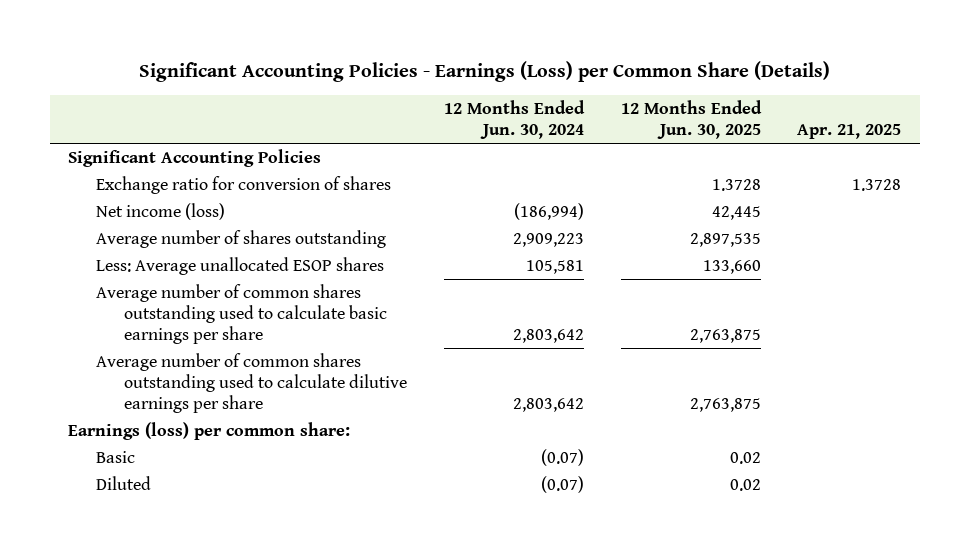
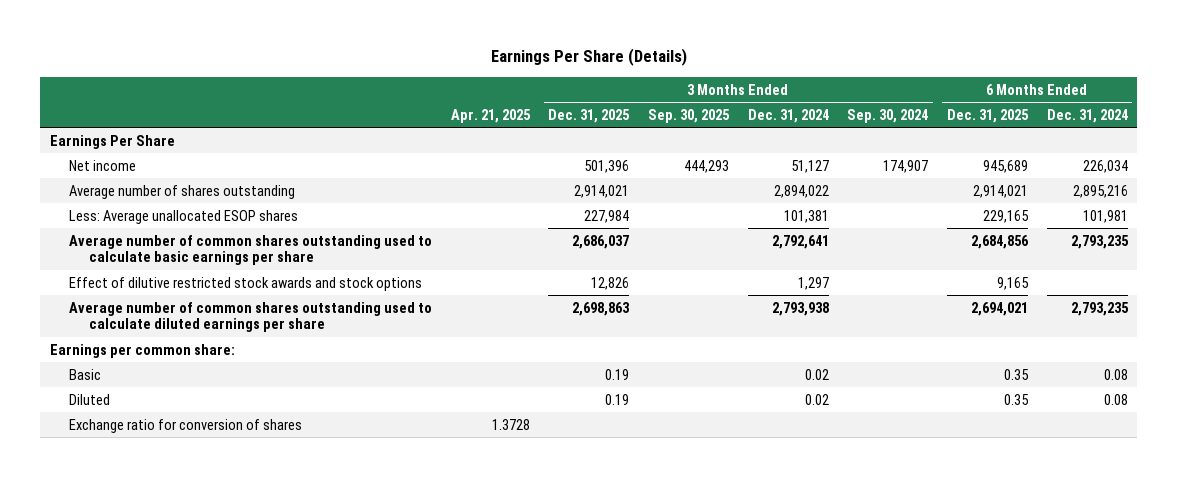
- Significant Accounting Policies - Earnings (Loss) per Common Share (Details)
+ Earnings Per Share (Details)
- | 12 Months Ended Jun. 30, 2024 | 12 Months Ended Jun. 30, 2025 | Apr. 21, 2025
+ | Apr. 21, 2025 | 3 Months Ended Dec. 31, 2025 | 3 Months Ended Sep. 30, 2025 | 3 Months Ended Dec. 31, 2024 | 3 Months Ended Sep. 30, 2024 | 6 Months Ended Dec. 31, 2025 | 6 Months Ended Dec. 31, 2024
- Significant Accounting Policies
- Net income (loss) | (186,994) | 42,445 |
+ Earnings Per Share
+ Net income | | 501,396 | 444,293 | 51,127 | 174,907 | 945,689 | 226,034
- Average number of common shares outstanding used to calculate dilutive earnings per share | 2,803,642 | 2,763,875 |
- Earnings (loss) per common share:
+ Effect of dilutive restricted stock awards and stock options | | 12,826 | | 1,297 | | 9,165 |
+ Average number of common shares outstanding used to calculate diluted earnings per share | | 2,698,863 | | 2,793,938 | | 2,694,021 | 2,793,235
+ Earnings per common share:
moved down: Exchange ratio for conversion of shares | 1.3728 | | | | | |

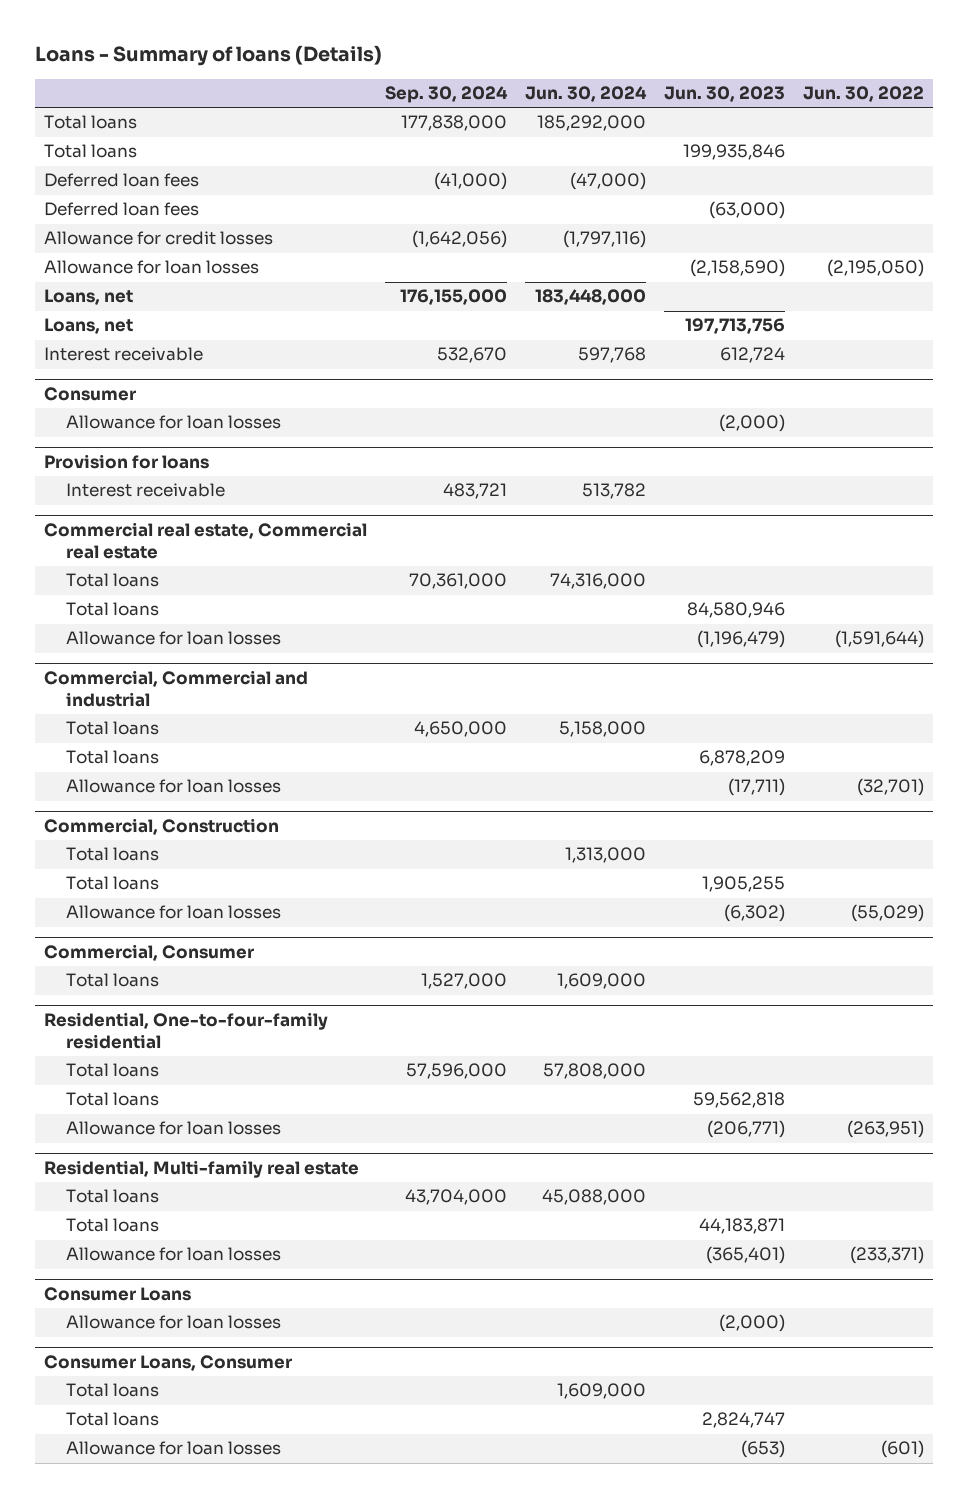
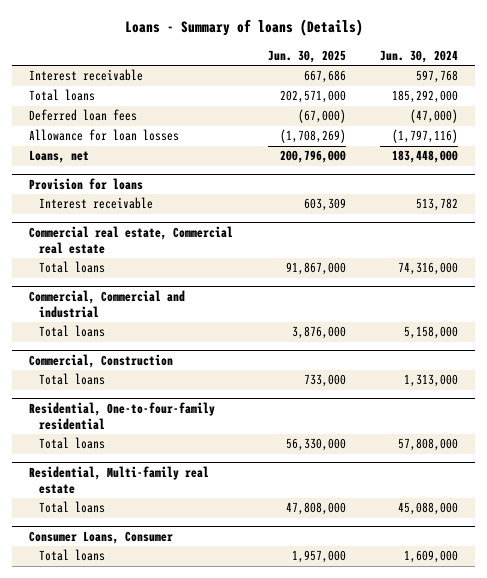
- | Sep. 30, 2024 | Jun. 30, 2024 | Jun. 30, 2023 | Jun. 30, 2022
+ | Jun. 30, 2025 | Jun. 30, 2024
moved up: Interest receivable | 667,686 | 597,768
- Total loans | | | 199,935,846 |
- Deferred loan fees | | | (63,000) |
- Allowance for credit losses | (1,642,056) | (1,797,116) | |
- Allowance for loan losses | | | (2,158,590) | (2,195,050)
+ Allowance for loan losses | (1,708,269) | (1,797,116)
- Loans, net | | | 197,713,756 |
- Consumer
- Allowance for loan losses | | | (2,000) |
@ Commercial real estate, Commercial real estate
- Total loans | | | 84,580,946 |
- Allowance for loan losses | | | (1,196,479) | (1,591,644)
@ Commercial, Commercial and industrial
- Total loans | | | 6,878,209 |
- Allowance for loan losses | | | (17,711) | (32,701)
@ Commercial, Construction
- Total loans | | | 1,905,255 |
- Allowance for loan losses | | | (6,302) | (55,029)
- Commercial, Consumer
- Total loans | 1,527,000 | 1,609,000 | |
@ Residential, One-to-four-family residential
- Total loans | | | 59,562,818 |
- Allowance for loan losses | | | (206,771) | (263,951)
@ Residential, Multi-family real estate
- Total loans | | | 44,183,871 |
- Allowance for loan losses | | | (365,401) | (233,371)
- Consumer Loans
- Allowance for loan losses | | | (2,000) |
@ Consumer Loans, Consumer
- Total loans | | | 2,824,747 |
- Allowance for loan losses | | | (653) | (601)

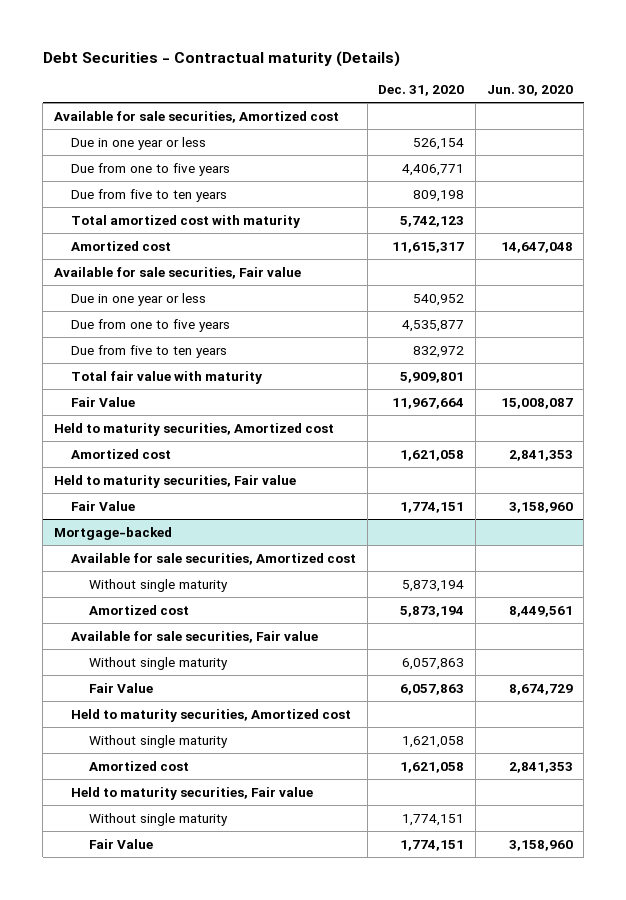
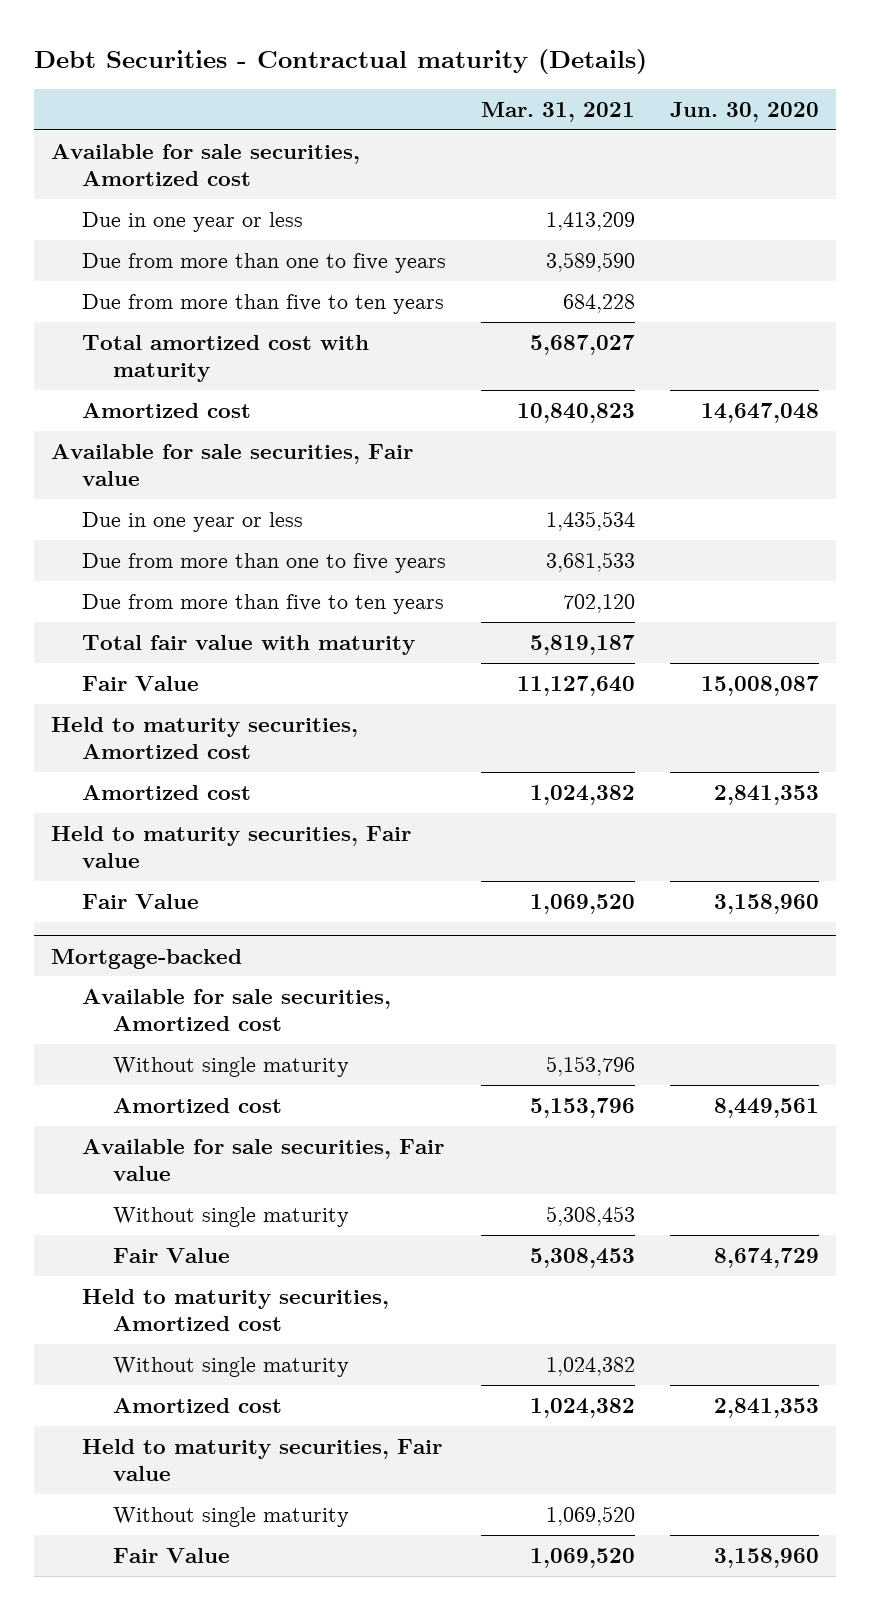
- | Dec. 31, 2020 | Jun. 30, 2020
+ | Mar. 31, 2021 | Jun. 30, 2020
- Due from one to five years | 4,406,771 |
- Due from five to ten years | 809,198 |
+ Due from more than one to five years | 3,589,590 |
+ Due from more than five to ten years | 684,228 |
- Due from one to five years | 4,535,877 |
- Due from five to ten years | 832,972 |
+ Due from more than one to five years | 3,681,533 |
+ Due from more than five to ten years | 702,120 |

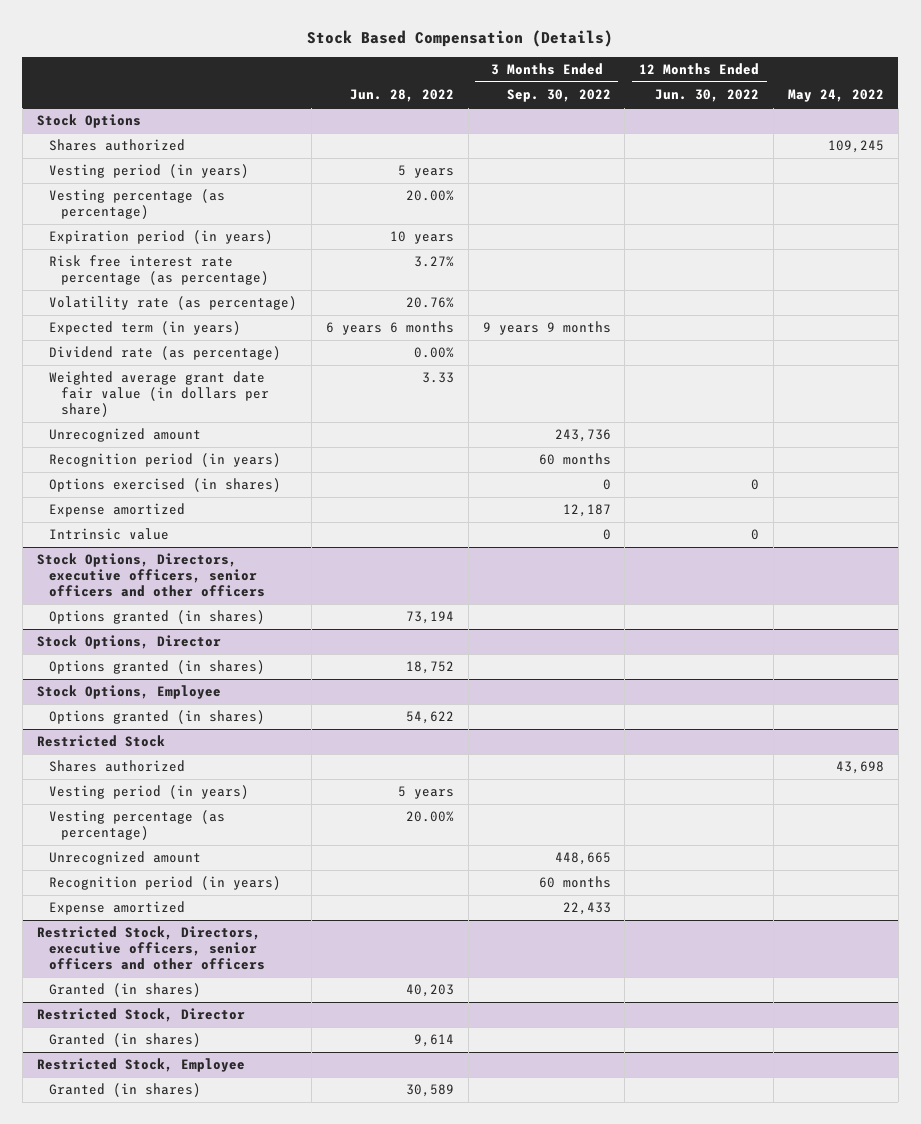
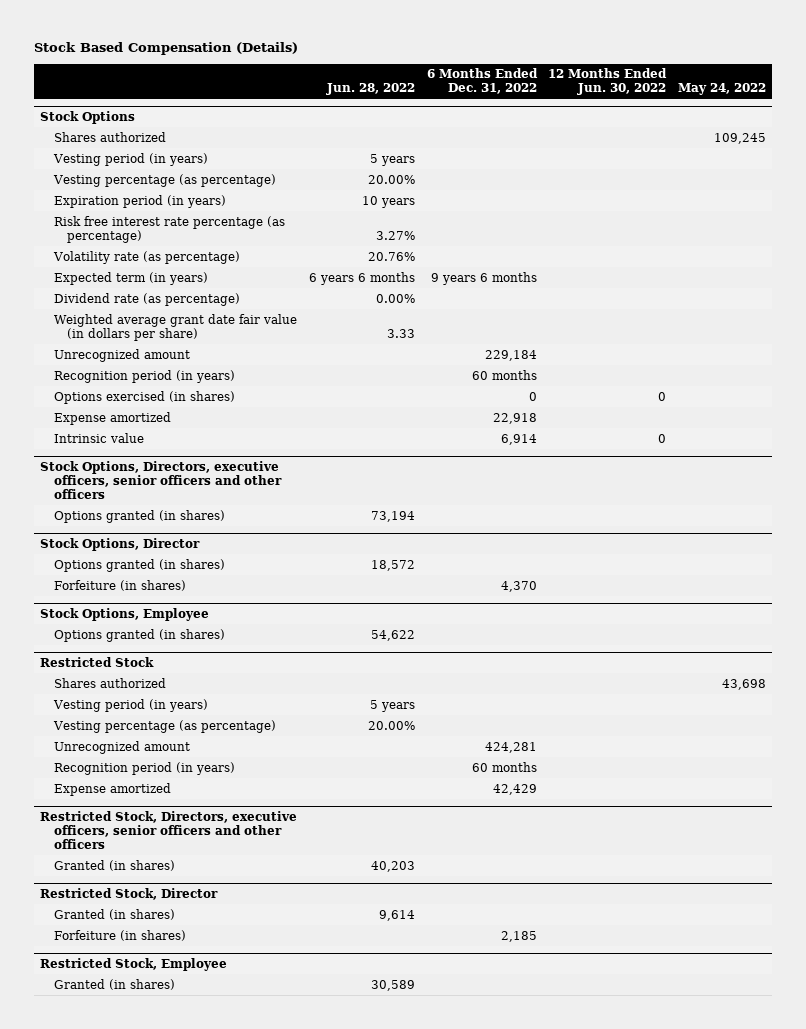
- | Jun. 28, 2022 | 3 Months Ended Sep. 30, 2022 | 12 Months Ended Jun. 30, 2022 | May 24, 2022
+ | Jun. 28, 2022 | 6 Months Ended Dec. 31, 2022 | 12 Months Ended Jun. 30, 2022 | May 24, 2022
@ Stock Options, Director
- Options granted (in shares) | 18,752 | | |
+ Options granted (in shares) | 18,572 | | |
+ Forfeiture (in shares) | | 4,370 | |
@ Restricted Stock, Director
+ Forfeiture (in shares) | | 2,185 | |

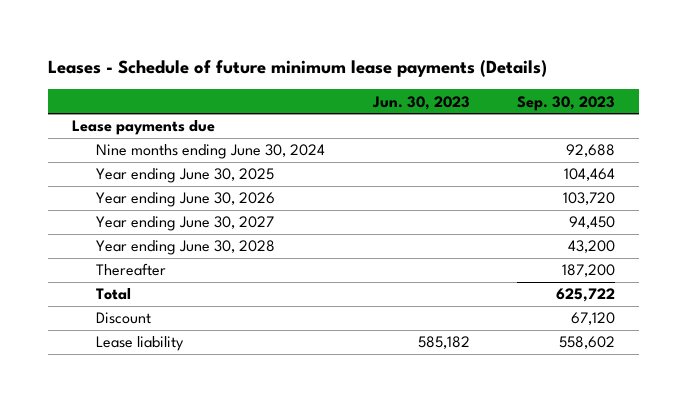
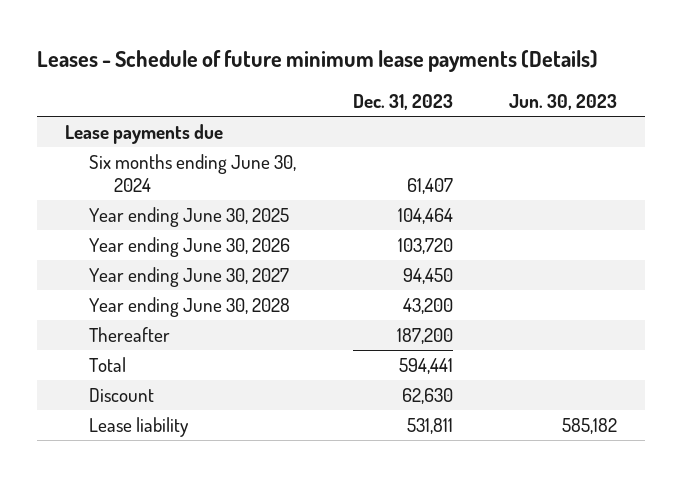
- | Jun. 30, 2023 | Sep. 30, 2023
+ | Dec. 31, 2023 | Jun. 30, 2023
- Nine months ending June 30, 2024 | | 92,688
+ Six months ending June 30, 2024 | 61,407 |

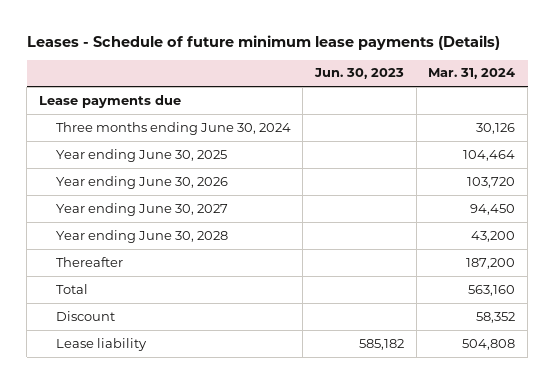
- | Dec. 31, 2023 | Jun. 30, 2023
+ | Jun. 30, 2023 | Mar. 31, 2024
- Six months ending June 30, 2024 | 61,407 |
+ Three months ending June 30, 2024 | | 30,126

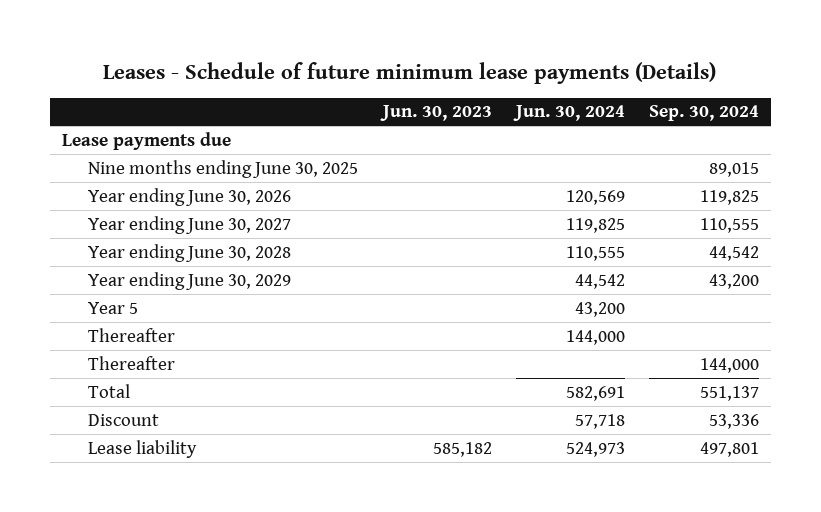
- | Jun. 30, 2023 | Mar. 31, 2024
+ | Jun. 30, 2023 | Jun. 30, 2024 | Sep. 30, 2024
- Three months ending June 30, 2024 | | 30,126
- Year ending June 30, 2025 | | 104,464
+ Nine months ending June 30, 2025 | | | 89,015
+ Year ending June 30, 2029 | | 44,542 | 43,200
+ Year 5 | | 43,200 |
+ Thereafter | | | 144,000

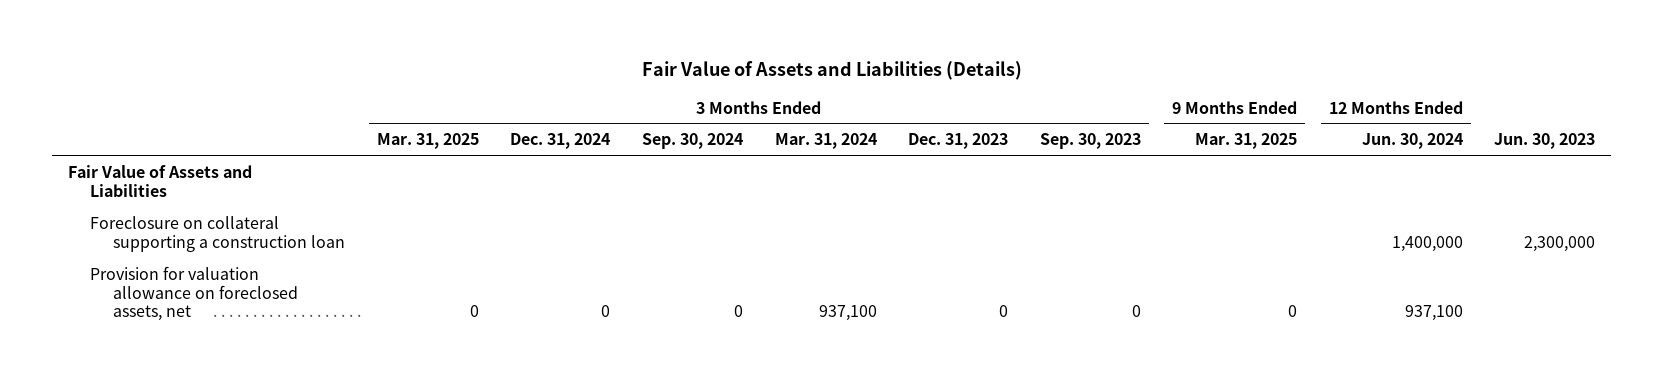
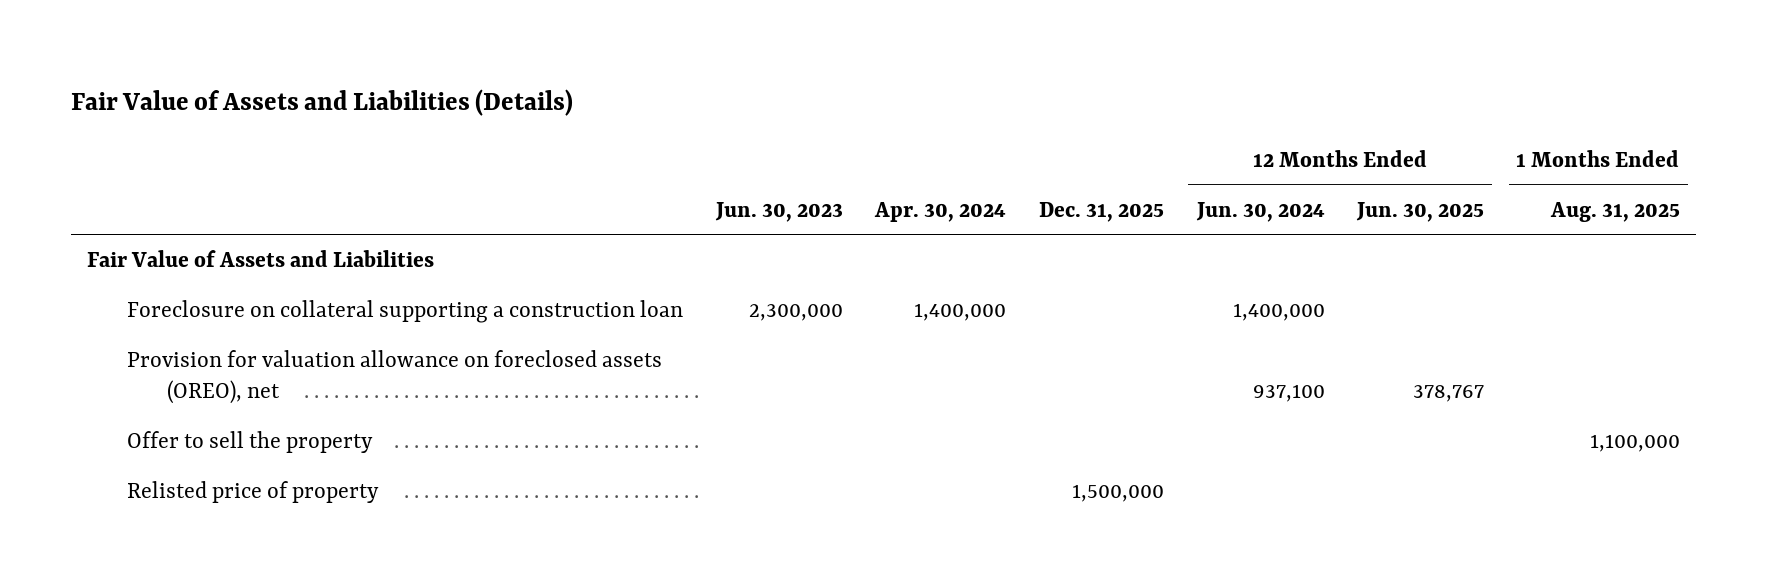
- | 3 Months Ended Mar. 31, 2025 | 3 Months Ended Dec. 31, 2024 | 3 Months Ended Sep. 30, 2024 | 3 Months Ended Mar. 31, 2024 | 3 Months Ended Dec. 31, 2023 | 3 Months Ended Sep. 30, 2023 | 9 Months Ended Mar. 31, 2025 | 12 Months Ended Jun. 30, 2024 | Jun. 30, 2023
+ | Jun. 30, 2023 | Apr. 30, 2024 | Dec. 31, 2025 | 12 Months Ended Jun. 30, 2024 | 12 Months Ended Jun. 30, 2025 | 1 Months Ended Aug. 31, 2025
- Provision for valuation allowance on foreclosed assets, net | 0 | 0 | 0 | 937,100 | 0 | 0 | 0 | 937,100 |
+ Provision for valuation allowance on foreclosed assets (OREO), net | | | | 937,100 | 378,767 |
+ Offer to sell the property | | | | | | 1,100,000
+ Relisted price of property | | | 1,500,000 | | |

